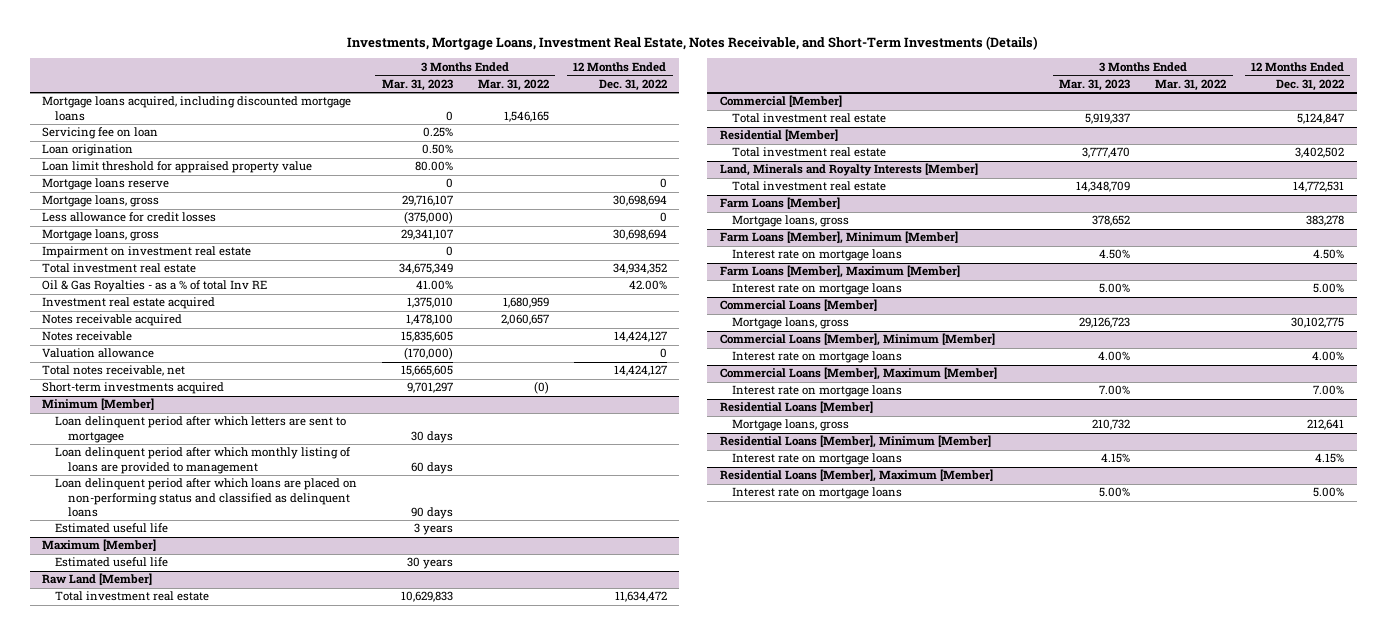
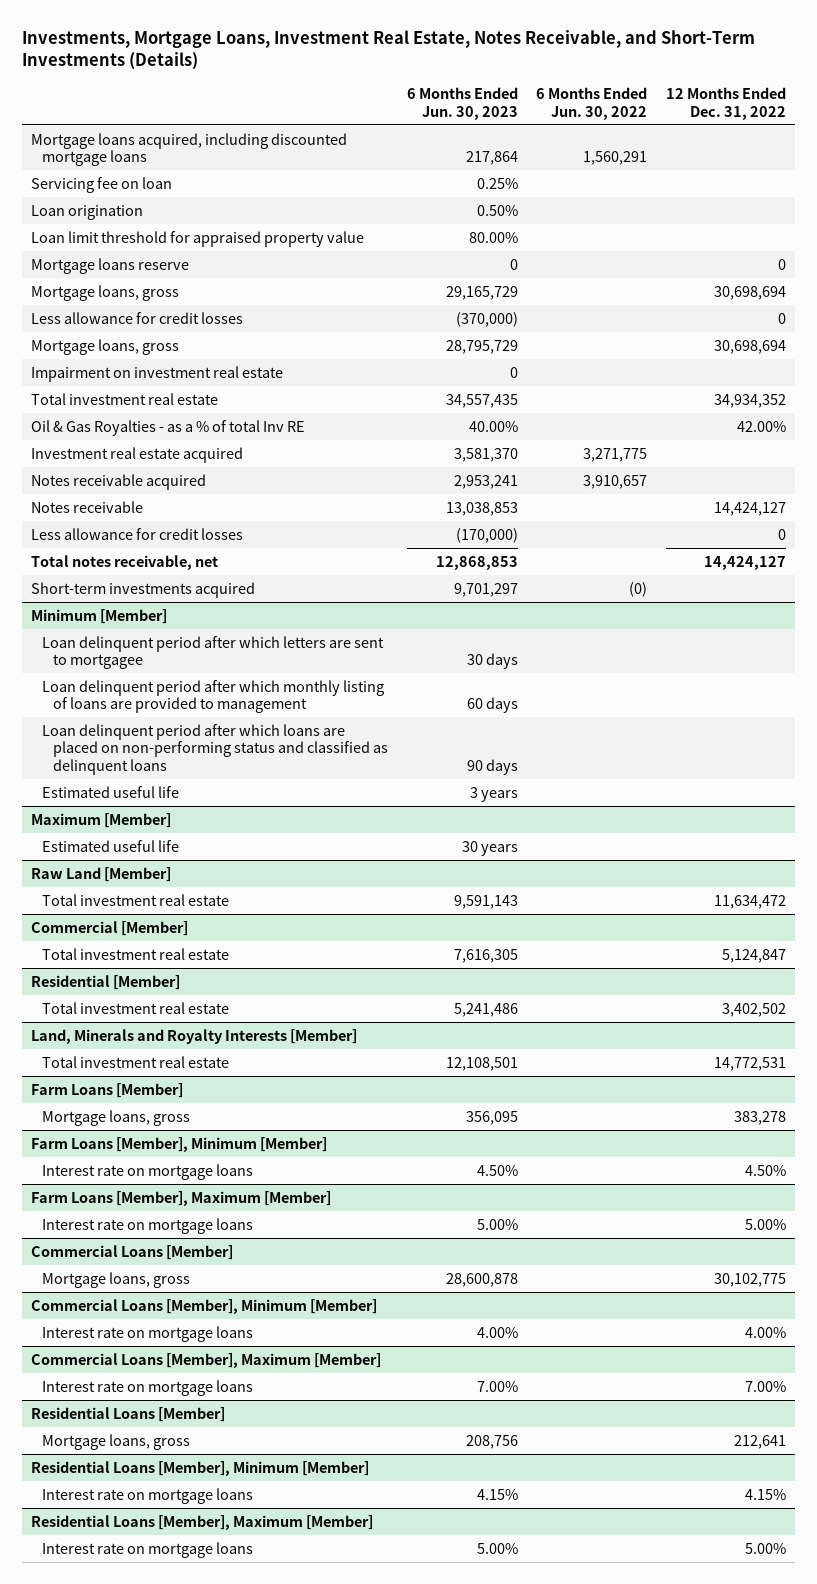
- | 3 Months Ended Mar. 31, 2023 | 3 Months Ended Mar. 31, 2022 | 12 Months Ended Dec. 31, 2022
+ | 6 Months Ended Jun. 30, 2023 | 6 Months Ended Jun. 30, 2022 | 12 Months Ended Dec. 31, 2022
- Valuation allowance | (170,000) | | 0
+ Less allowance for credit losses | (170,000) | | 0

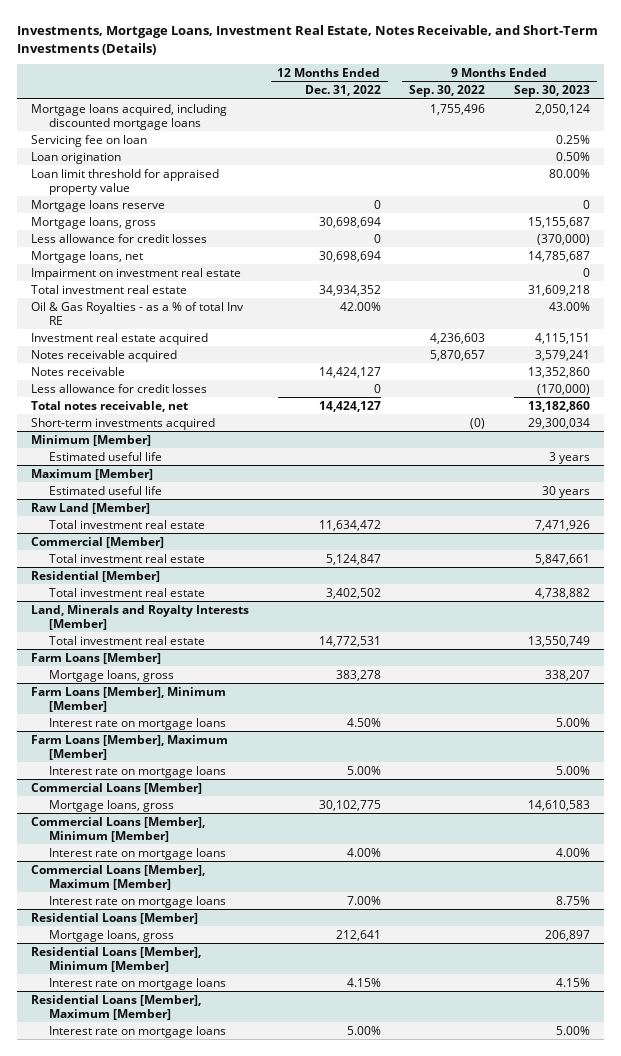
- | 6 Months Ended Jun. 30, 2023 | 6 Months Ended Jun. 30, 2022 | 12 Months Ended Dec. 31, 2022
+ | 12 Months Ended Dec. 31, 2022 | 9 Months Ended Sep. 30, 2022 | 9 Months Ended Sep. 30, 2023
- Mortgage loans, gross | 28,795,729 | | 30,698,694
+ Mortgage loans, net | 30,698,694 | | 14,785,687
@ Minimum [Member]
- Loan delinquent period after which letters are sent to mortgagee | 30 days | |
- Loan delinquent period after which monthly listing of loans are provided to management | 60 days | |
- Loan delinquent period after which loans are placed on non-performing status and classified as delinquent loans | 90 days | |

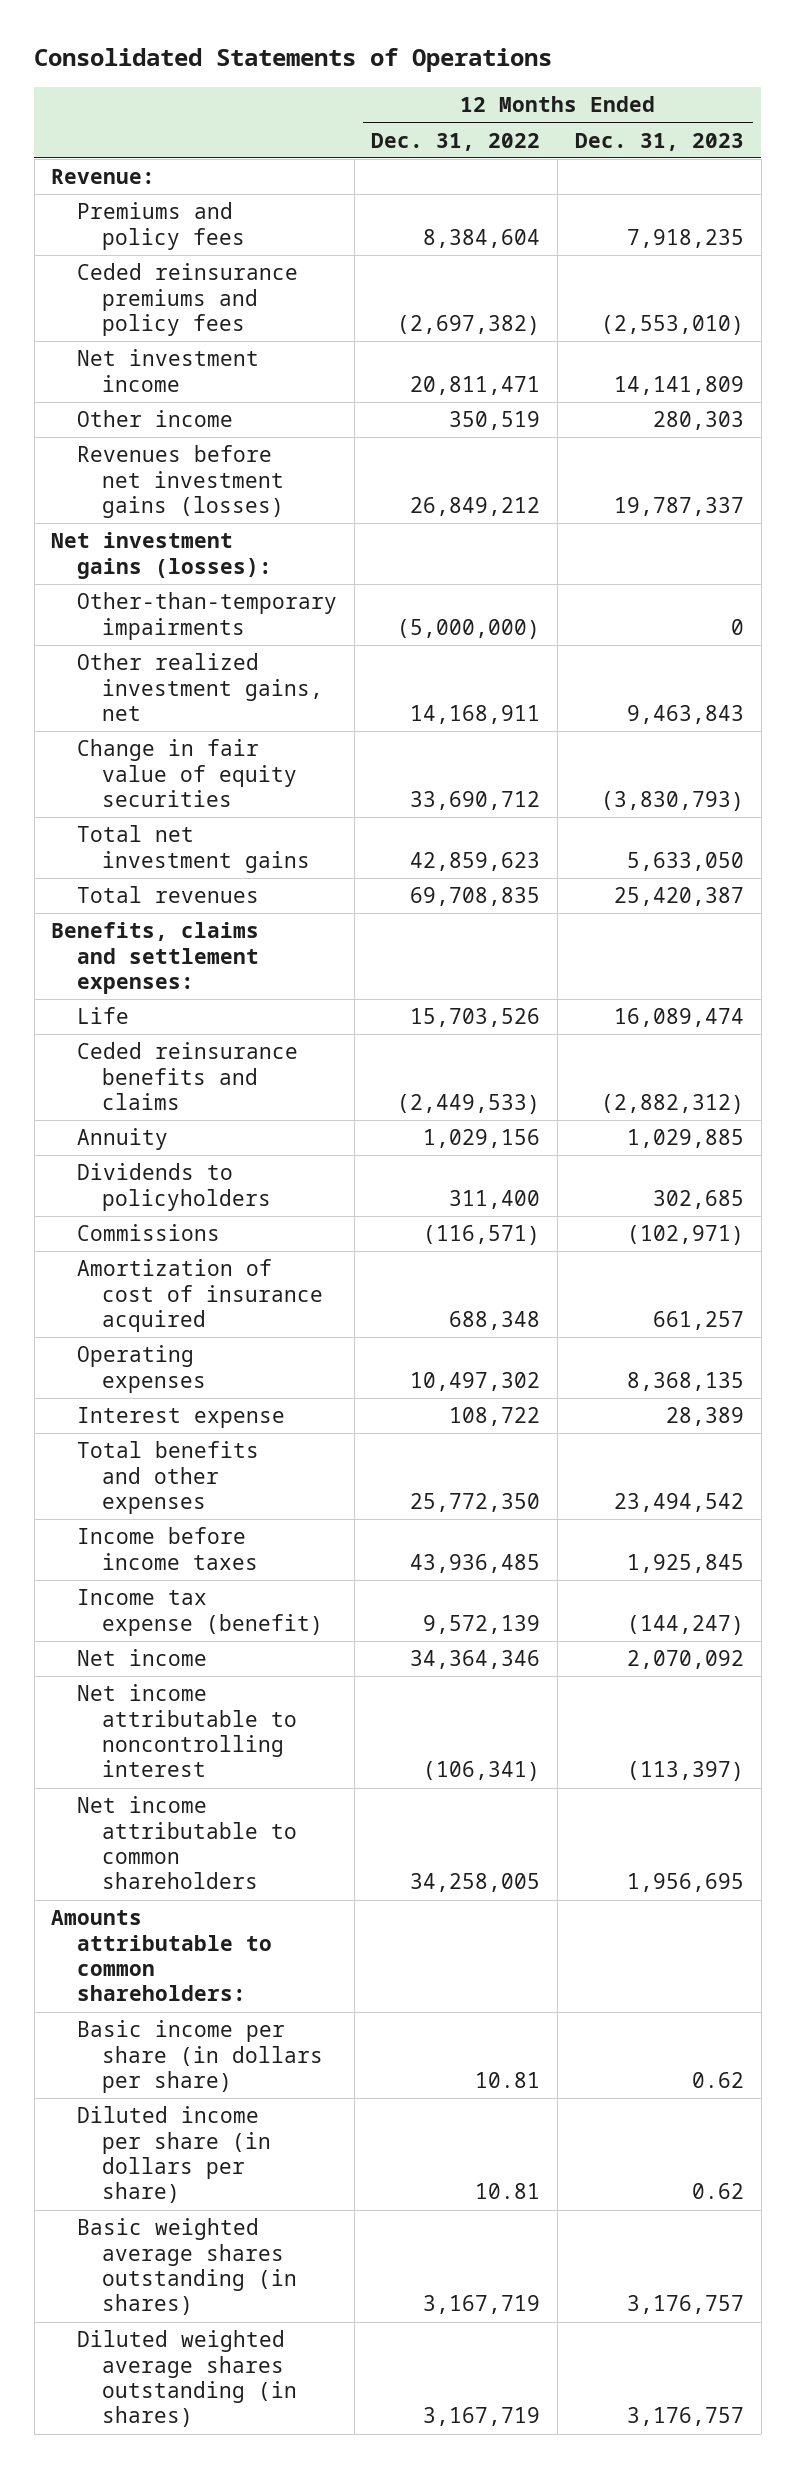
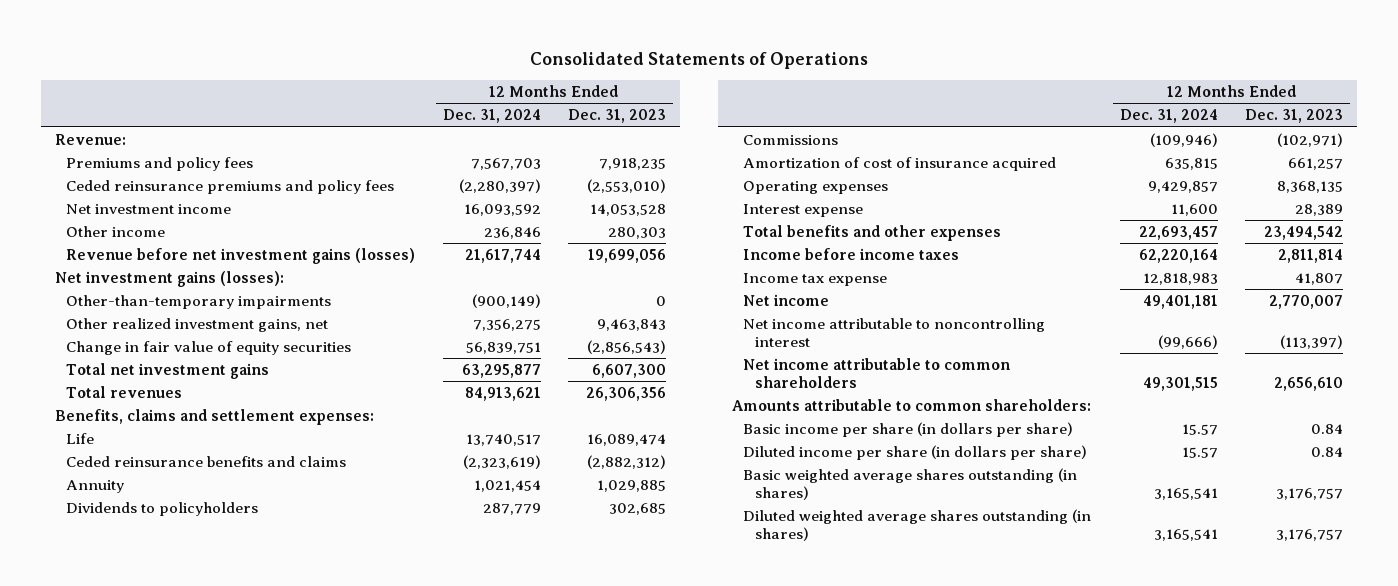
- | 12 Months Ended Dec. 31, 2022 | 12 Months Ended Dec. 31, 2023
+ | 12 Months Ended Dec. 31, 2024 | 12 Months Ended Dec. 31, 2023
- Net investment income | 20,811,471 | 14,141,809
+ Net investment income | 16,093,592 | 14,053,528
- Revenues before net investment gains (losses) | 26,849,212 | 19,787,337
+ Revenue before net investment gains (losses) | 21,617,744 | 19,699,056
- Change in fair value of equity securities | 33,690,712 | (3,830,793)
- Total net investment gains | 42,859,623 | 5,633,050
- Total revenues | 69,708,835 | 25,420,387
+ Change in fair value of equity securities | 56,839,751 | (2,856,543)
+ Total net investment gains | 63,295,877 | 6,607,300
+ Total revenues | 84,913,621 | 26,306,356
- Income before income taxes | 43,936,485 | 1,925,845
- Income tax expense (benefit) | 9,572,139 | (144,247)
- Net income | 34,364,346 | 2,070,092
+ Income before income taxes | 62,220,164 | 2,811,814
+ Income tax expense | 12,818,983 | 41,807
+ Net income | 49,401,181 | 2,770,007
- Net income attributable to common shareholders | 34,258,005 | 1,956,695
+ Net income attributable to common shareholders | 49,301,515 | 2,656,610
- Basic income per share (in dollars per share) | 10.81 | 0.62
- Diluted income per share (in dollars per share) | 10.81 | 0.62
+ Basic income per share (in dollars per share) | 15.57 | 0.84
+ Diluted income per share (in dollars per share) | 15.57 | 0.84

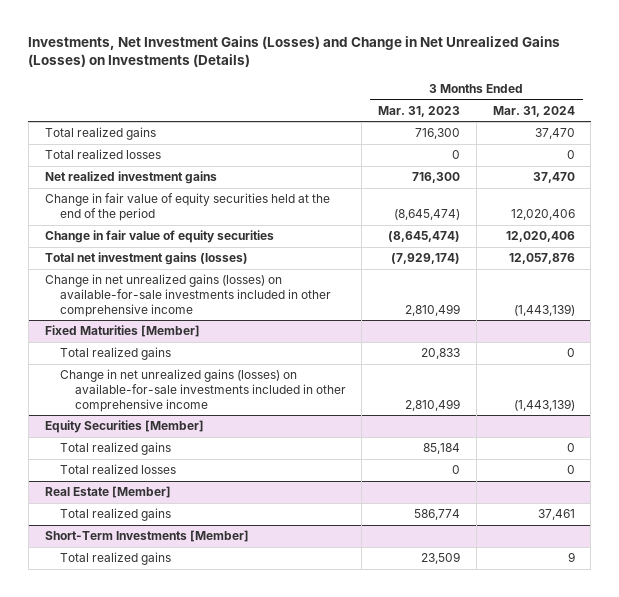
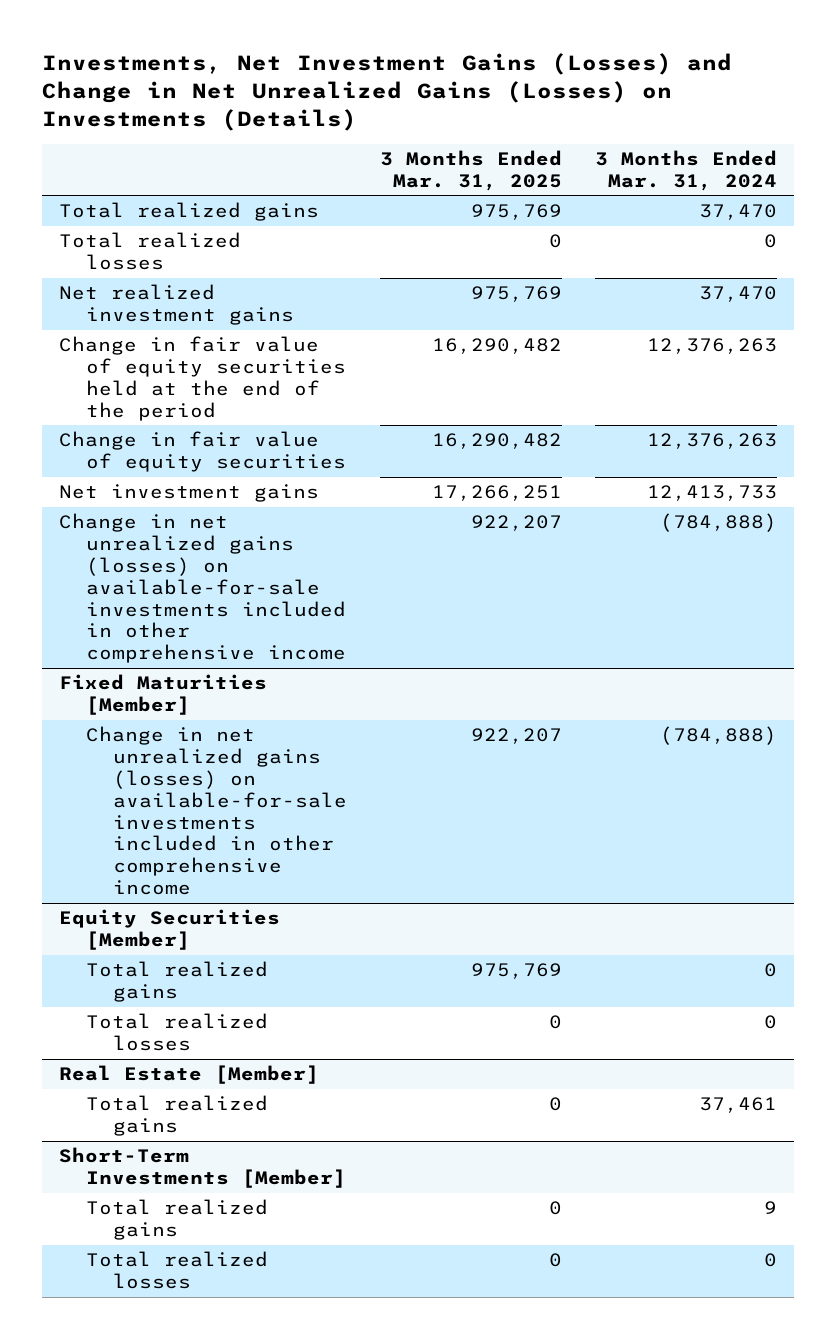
- | 3 Months Ended Mar. 31, 2023 | 3 Months Ended Mar. 31, 2024
+ | 3 Months Ended Mar. 31, 2025 | 3 Months Ended Mar. 31, 2024
- Change in fair value of equity securities held at the end of the period | (8,645,474) | 12,020,406
- Change in fair value of equity securities | (8,645,474) | 12,020,406
- Total net investment gains (losses) | (7,929,174) | 12,057,876
- Change in net unrealized gains (losses) on available-for-sale investments included in other comprehensive income | 2,810,499 | (1,443,139)
+ Change in fair value of equity securities held at the end of the period | 16,290,482 | 12,376,263
+ Change in fair value of equity securities | 16,290,482 | 12,376,263
+ Net investment gains | 17,266,251 | 12,413,733
+ Change in net unrealized gains (losses) on available-for-sale investments included in other comprehensive income | 922,207 | (784,888)
@ Fixed Maturities [Member]
- Total realized gains | 20,833 | 0
- Change in net unrealized gains (losses) on available-for-sale investments included in other comprehensive income | 2,810,499 | (1,443,139)
+ Change in net unrealized gains (losses) on available-for-sale investments included in other comprehensive income | 922,207 | (784,888)
@ Short-Term Investments [Member]
+ Total realized losses | 0 | 0

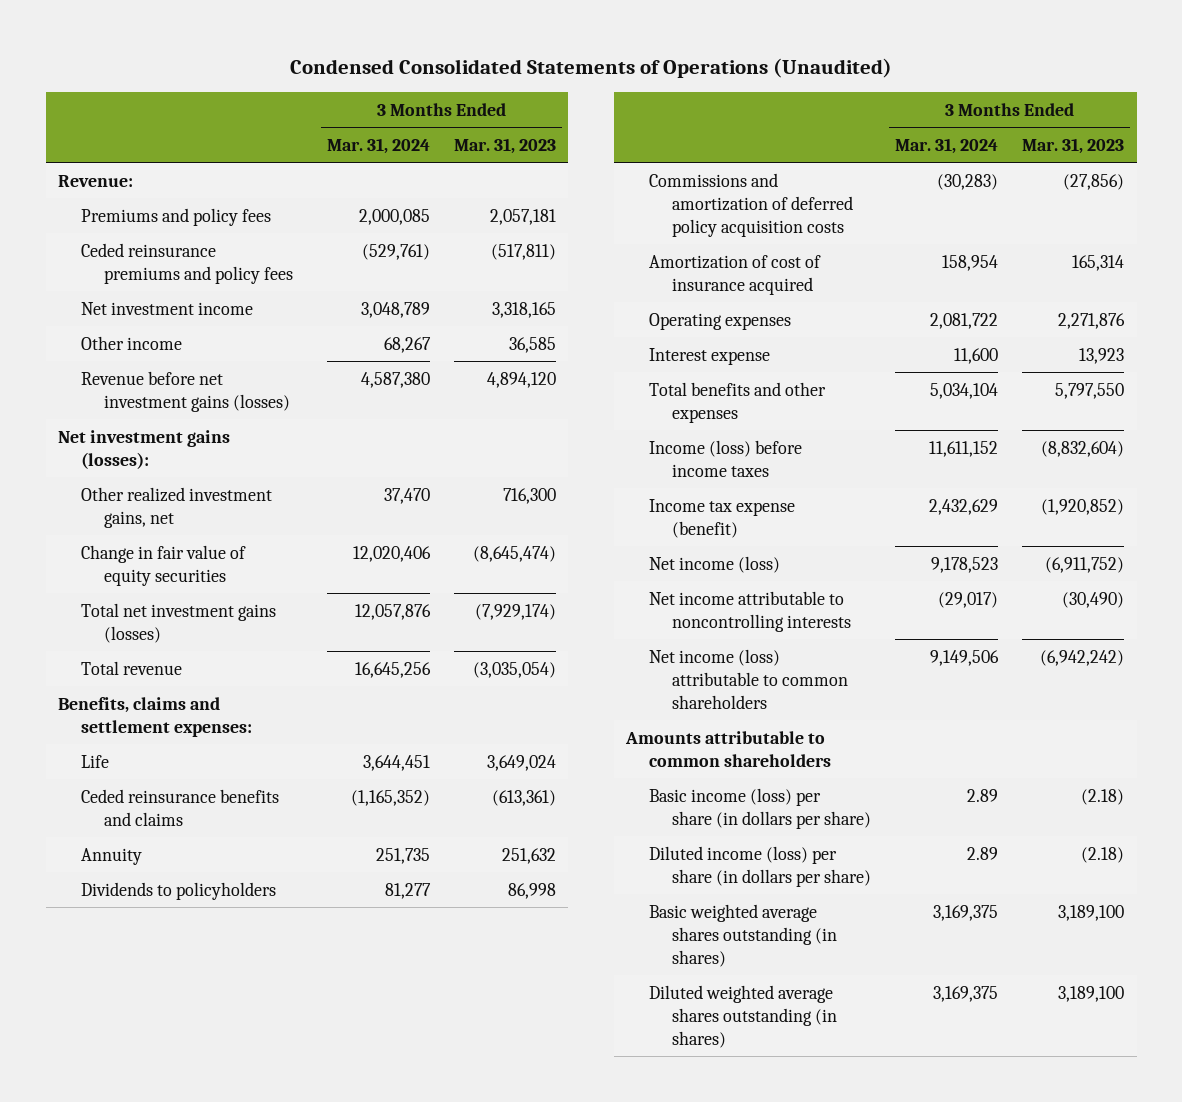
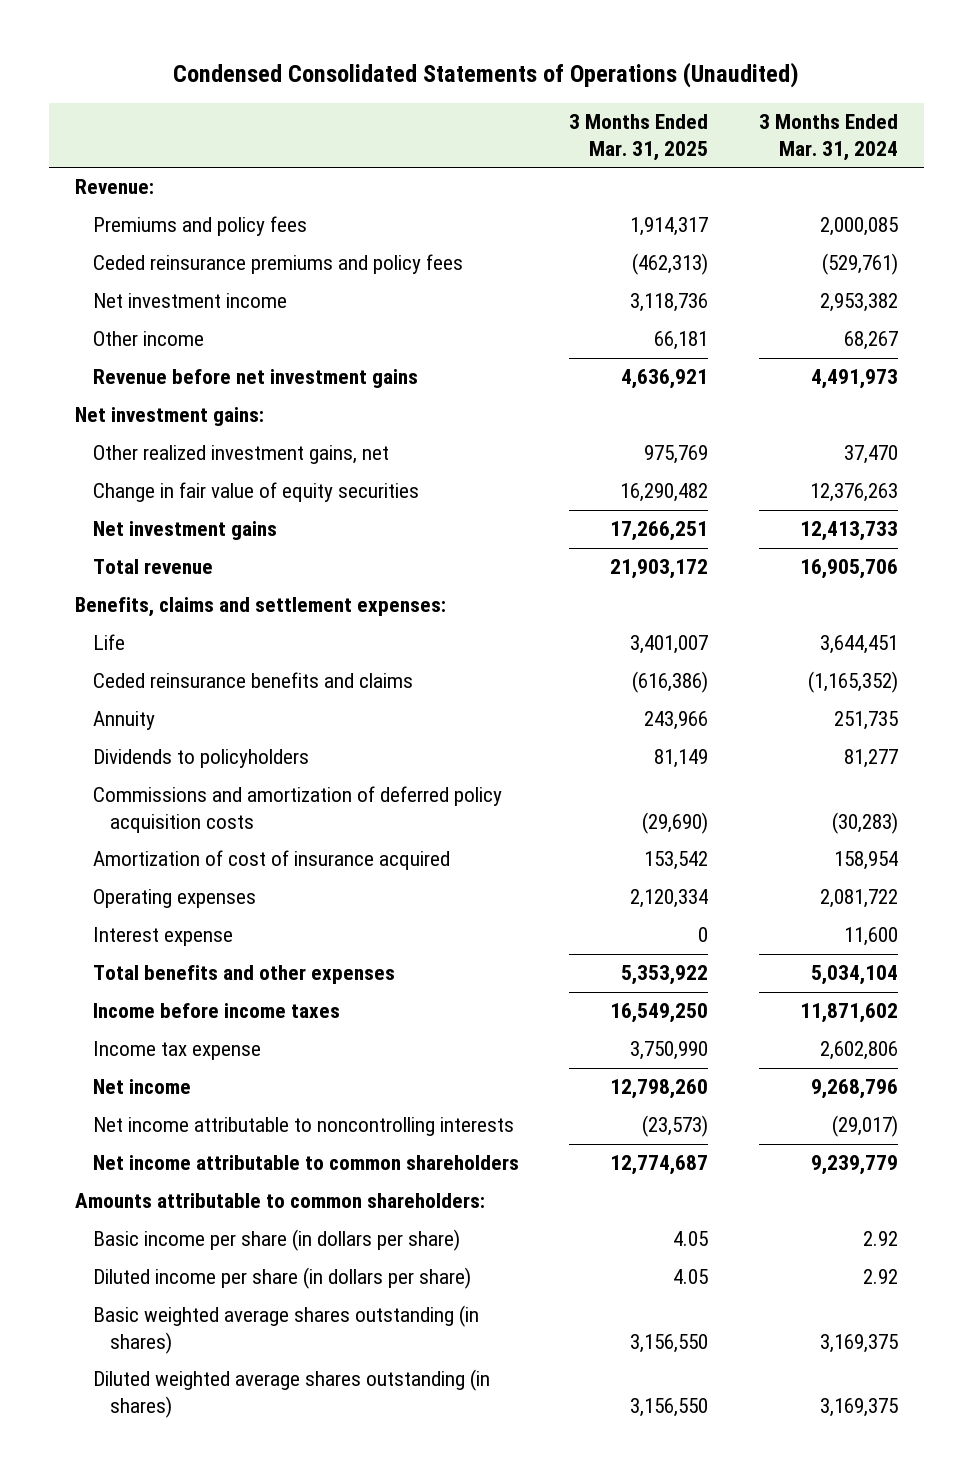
- | 3 Months Ended Mar. 31, 2024 | 3 Months Ended Mar. 31, 2023
+ | 3 Months Ended Mar. 31, 2025 | 3 Months Ended Mar. 31, 2024
- Net investment income | 3,048,789 | 3,318,165
+ Net investment income | 3,118,736 | 2,953,382
- Revenue before net investment gains (losses) | 4,587,380 | 4,894,120
- Net investment gains (losses):
+ Revenue before net investment gains | 4,636,921 | 4,491,973
+ Net investment gains:
- Change in fair value of equity securities | 12,020,406 | (8,645,474)
- Total net investment gains (losses) | 12,057,876 | (7,929,174)
- Total revenue | 16,645,256 | (3,035,054)
+ Change in fair value of equity securities | 16,290,482 | 12,376,263
+ Net investment gains | 17,266,251 | 12,413,733
+ Total revenue | 21,903,172 | 16,905,706
- Income (loss) before income taxes | 11,611,152 | (8,832,604)
- Income tax expense (benefit) | 2,432,629 | (1,920,852)
- Net income (loss) | 9,178,523 | (6,911,752)
+ Income before income taxes | 16,549,250 | 11,871,602
+ Income tax expense | 3,750,990 | 2,602,806
+ Net income | 12,798,260 | 9,268,796
- Net income (loss) attributable to common shareholders | 9,149,506 | (6,942,242)
- Amounts attributable to common shareholders
- Basic income (loss) per share (in dollars per share) | 2.89 | (2.18)
- Diluted income (loss) per share (in dollars per share) | 2.89 | (2.18)
+ Net income attributable to common shareholders | 12,774,687 | 9,239,779
+ Amounts attributable to common shareholders:
+ Basic income per share (in dollars per share) | 4.05 | 2.92
+ Diluted income per share (in dollars per share) | 4.05 | 2.92

